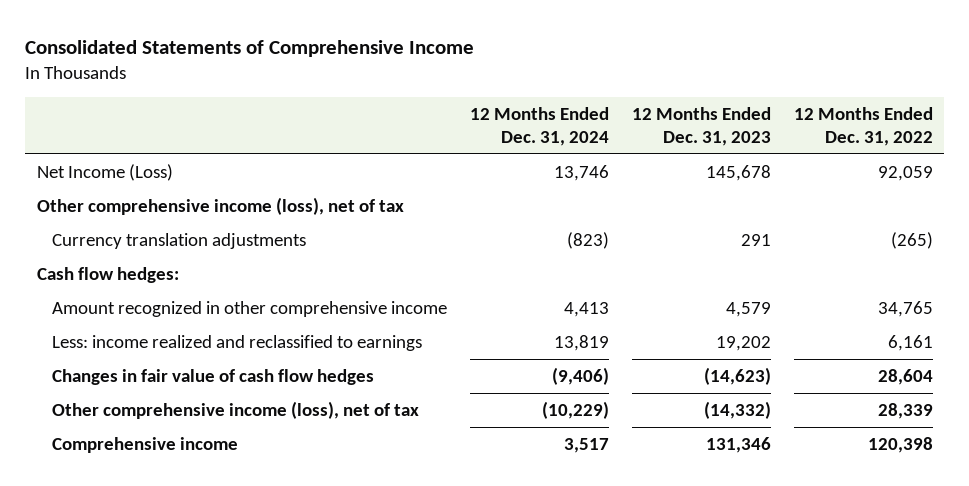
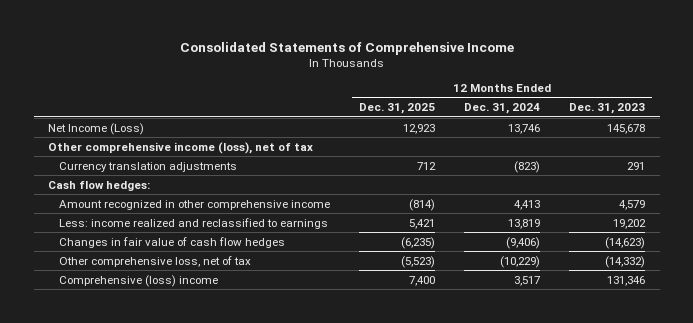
- | 12 Months Ended Dec. 31, 2024 | 12 Months Ended Dec. 31, 2023 | 12 Months Ended Dec. 31, 2022
+ | 12 Months Ended Dec. 31, 2025 | 12 Months Ended Dec. 31, 2024 | 12 Months Ended Dec. 31, 2023
- Other comprehensive income (loss), net of tax | (10,229) | (14,332) | 28,339
- Comprehensive income | 3,517 | 131,346 | 120,398
+ Other comprehensive loss, net of tax | (5,523) | (10,229) | (14,332)
+ Comprehensive (loss) income | 7,400 | 3,517 | 131,346

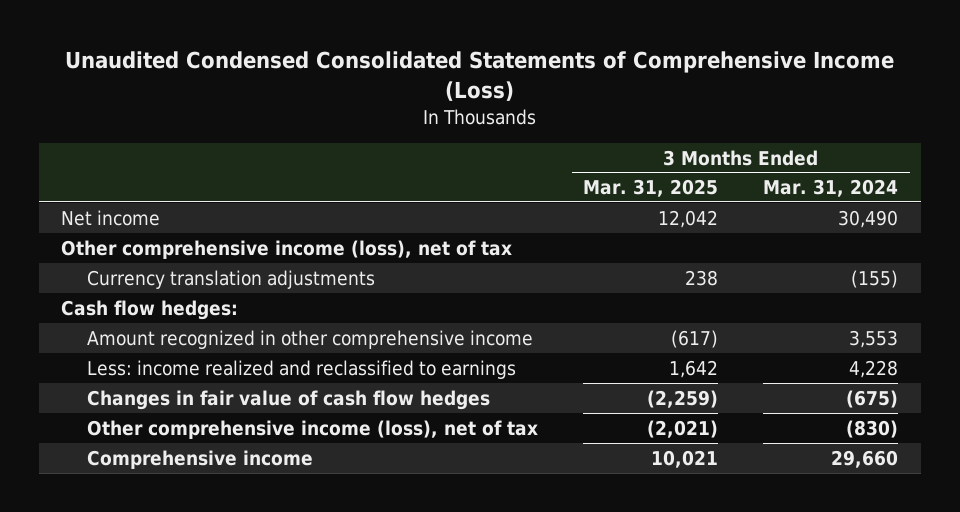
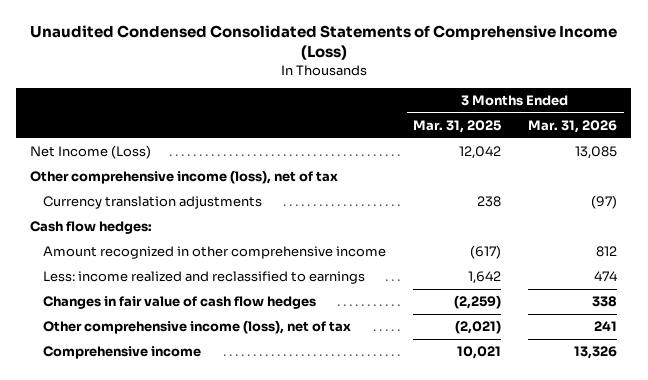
- | 3 Months Ended Mar. 31, 2025 | 3 Months Ended Mar. 31, 2024
+ | 3 Months Ended Mar. 31, 2025 | 3 Months Ended Mar. 31, 2026
- Net income | 12,042 | 30,490
+ Net Income (Loss) | 12,042 | 13,085

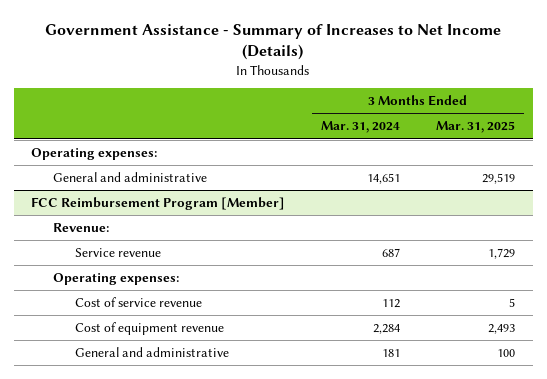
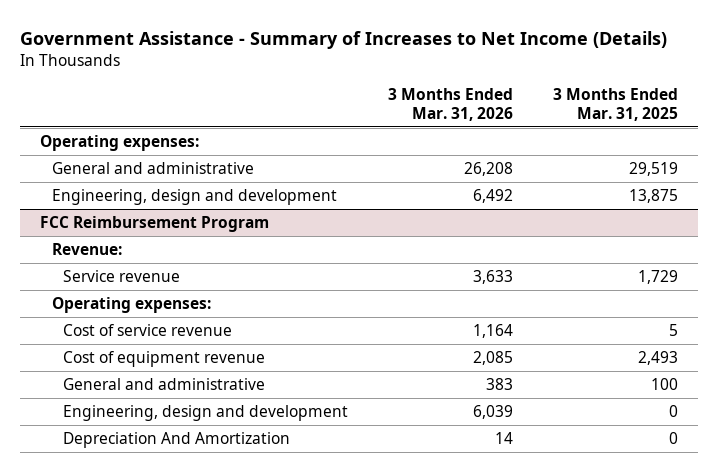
- | 3 Months Ended Mar. 31, 2024 | 3 Months Ended Mar. 31, 2025
+ | 3 Months Ended Mar. 31, 2026 | 3 Months Ended Mar. 31, 2025
- FCC Reimbursement Program [Member]
+ Engineering, design and development | 6,492 | 13,875
+ FCC Reimbursement Program
+ Engineering, design and development | 6,039 | 0
+ Depreciation And Amortization | 14 | 0

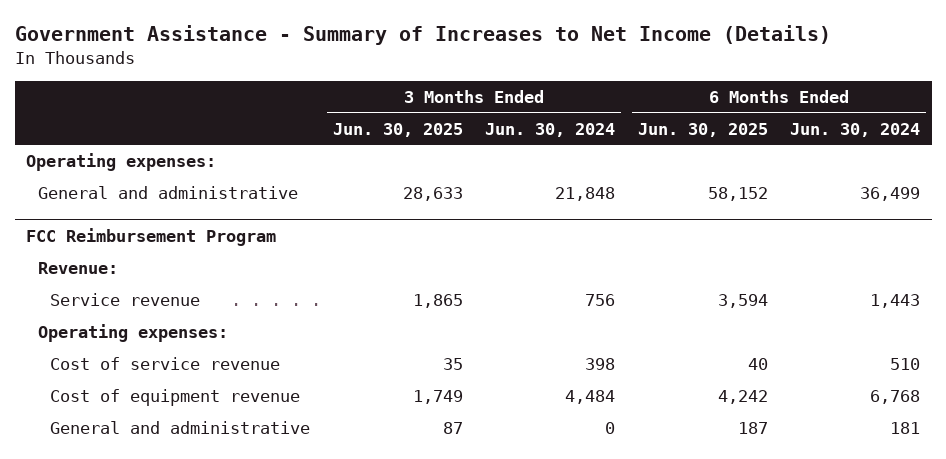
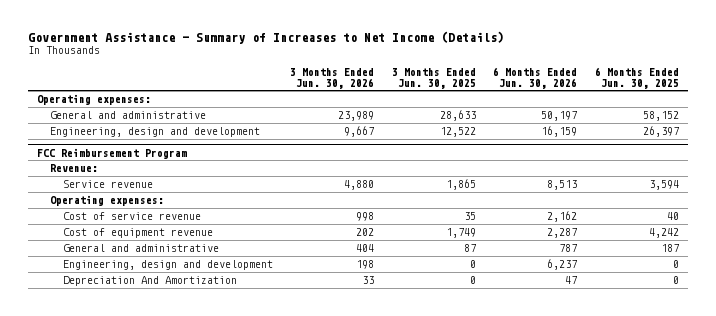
- | 3 Months Ended Jun. 30, 2025 | 3 Months Ended Jun. 30, 2024 | 6 Months Ended Jun. 30, 2025 | 6 Months Ended Jun. 30, 2024
+ | 3 Months Ended Jun. 30, 2026 | 3 Months Ended Jun. 30, 2025 | 6 Months Ended Jun. 30, 2026 | 6 Months Ended Jun. 30, 2025
+ Engineering, design and development | 9,667 | 12,522 | 16,159 | 26,397
@ FCC Reimbursement Program
+ Engineering, design and development | 198 | 0 | 6,237 | 0
+ Depreciation And Amortization | 33 | 0 | 47 | 0

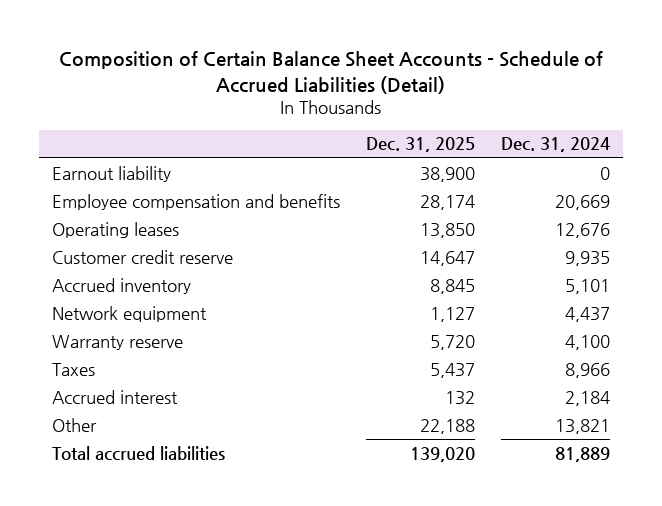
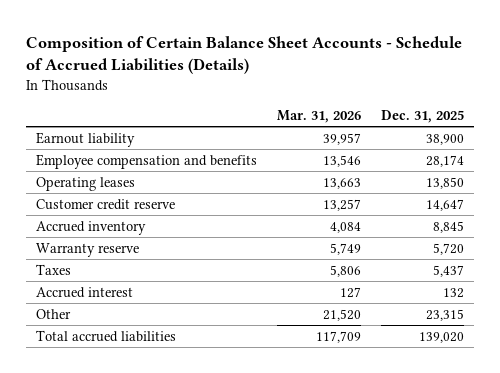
- Composition of Certain Balance Sheet Accounts - Schedule of Accrued Liabilities (Detail)
+ Composition of Certain Balance Sheet Accounts - Schedule of Accrued Liabilities (Details)
- | Dec. 31, 2025 | Dec. 31, 2024
+ | Mar. 31, 2026 | Dec. 31, 2025
- Network equipment | 1,127 | 4,437
- Other | 22,188 | 13,821
+ Other | 21,520 | 23,315

